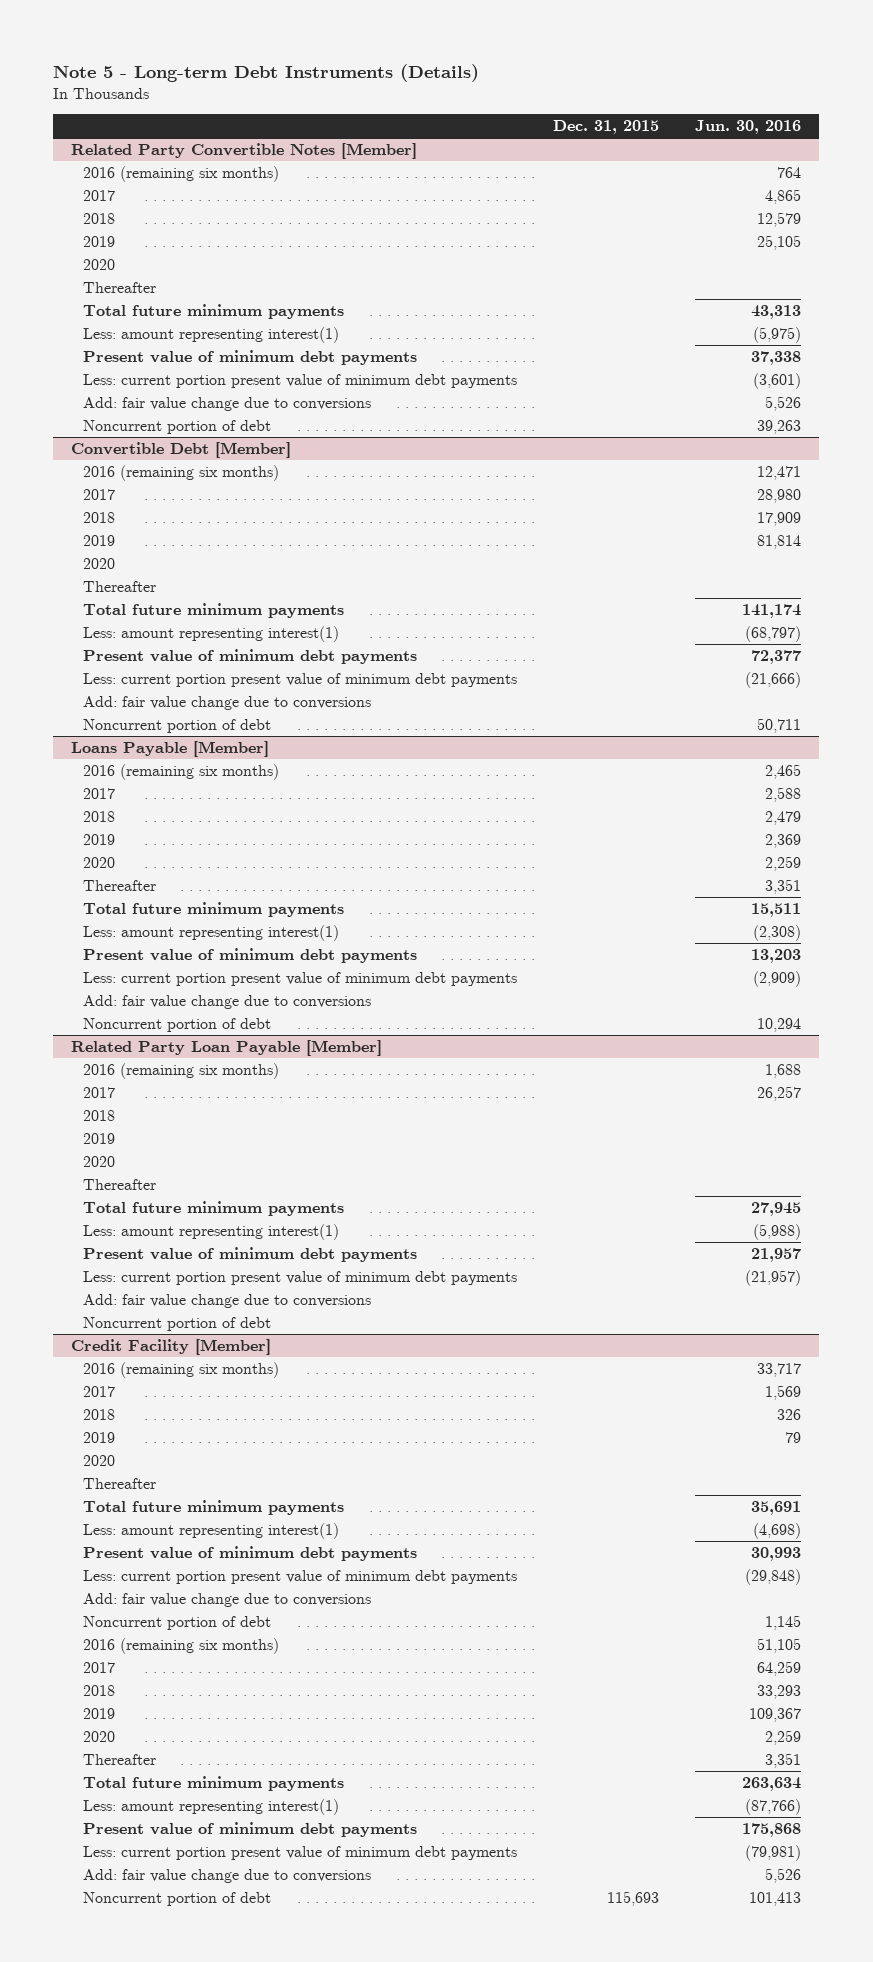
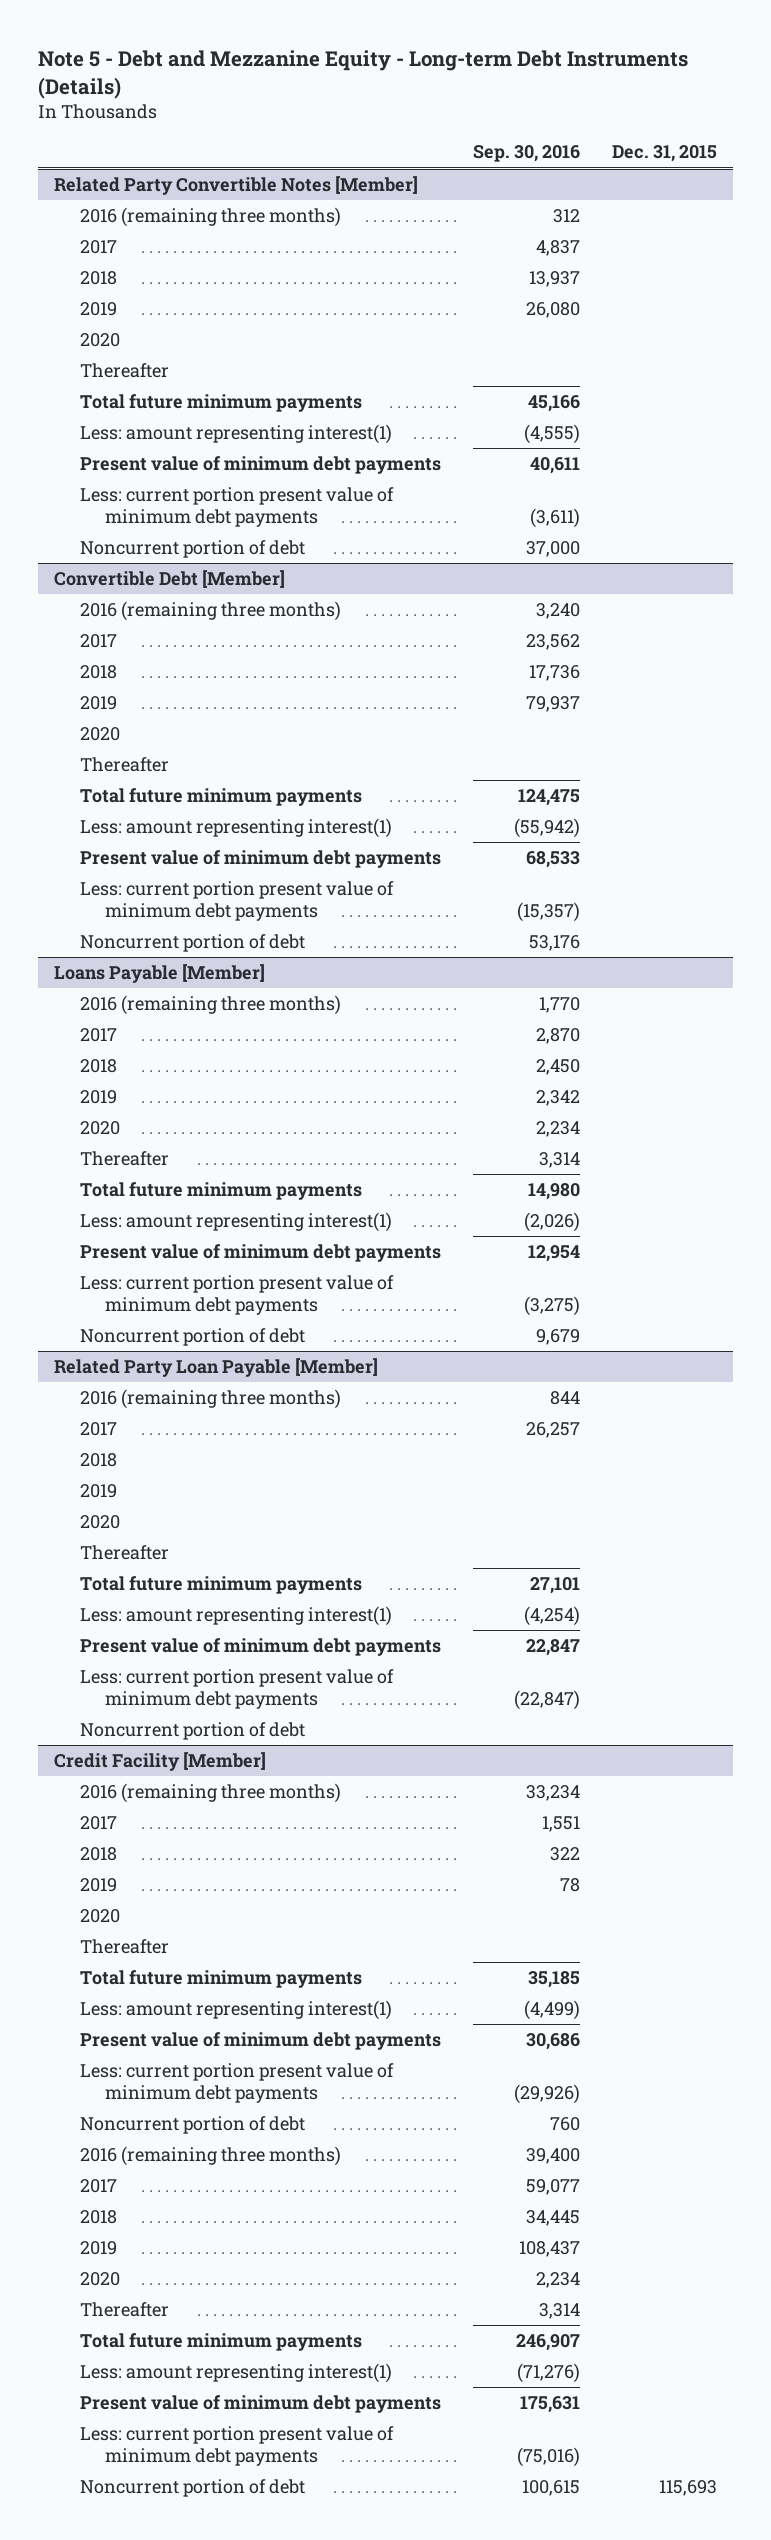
- Note 5 - Long-term Debt Instruments (Details)
+ Note 5 - Debt and Mezzanine Equity - Long-term Debt Instruments (Details)
- | Dec. 31, 2015 | Jun. 30, 2016
+ | Sep. 30, 2016 | Dec. 31, 2015
@ Related Party Convertible Notes [Member]
- 2016 (remaining six months) | | 764
+ 2016 (remaining three months) | 312 |
- Add: fair value change due to conversions | | 5,526
@ Convertible Debt [Member]
- 2016 (remaining six months) | | 12,471
+ 2016 (remaining three months) | 3,240 |
- Add: fair value change due to conversions
@ Loans Payable [Member]
- 2016 (remaining six months) | | 2,465
+ 2016 (remaining three months) | 1,770 |
- Add: fair value change due to conversions
@ Related Party Loan Payable [Member]
- 2016 (remaining six months) | | 1,688
+ 2016 (remaining three months) | 844 |
- Add: fair value change due to conversions
@ Credit Facility [Member]
- 2016 (remaining six months) | | 33,717
+ 2016 (remaining three months) | 33,234 |
- Add: fair value change due to conversions
- 2016 (remaining six months) | | 51,105
+ 2016 (remaining three months) | 39,400 |
- Add: fair value change due to conversions | | 5,526

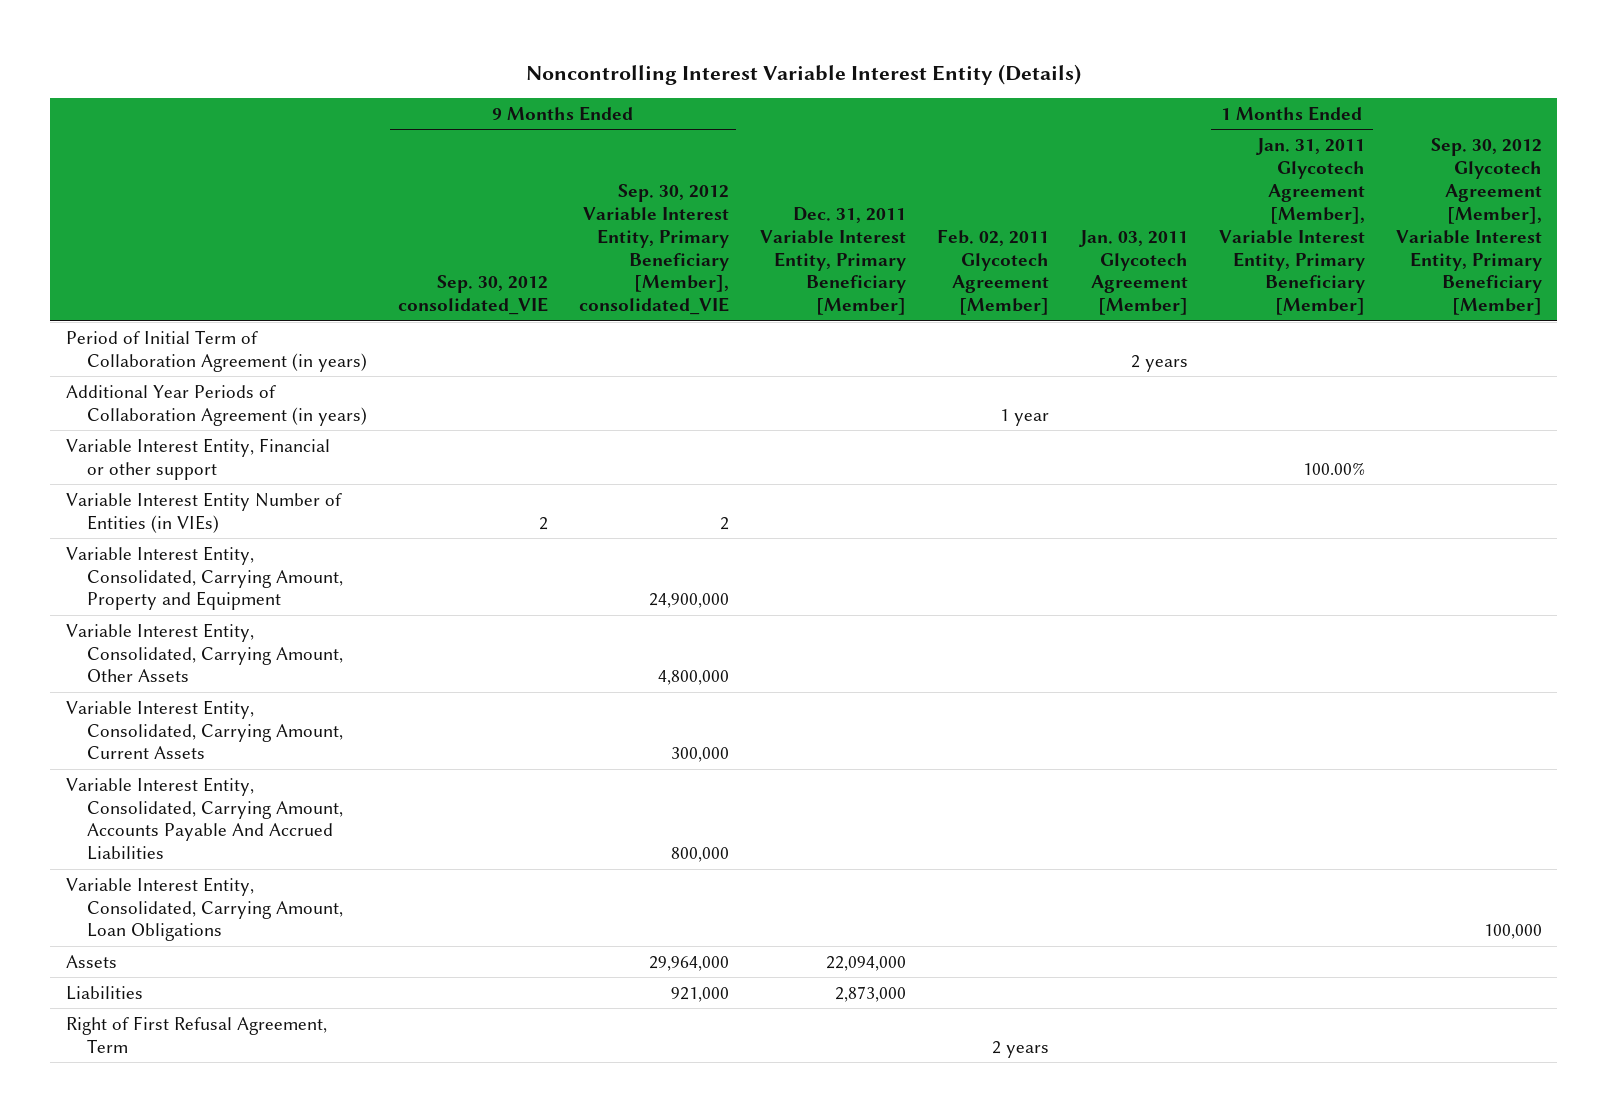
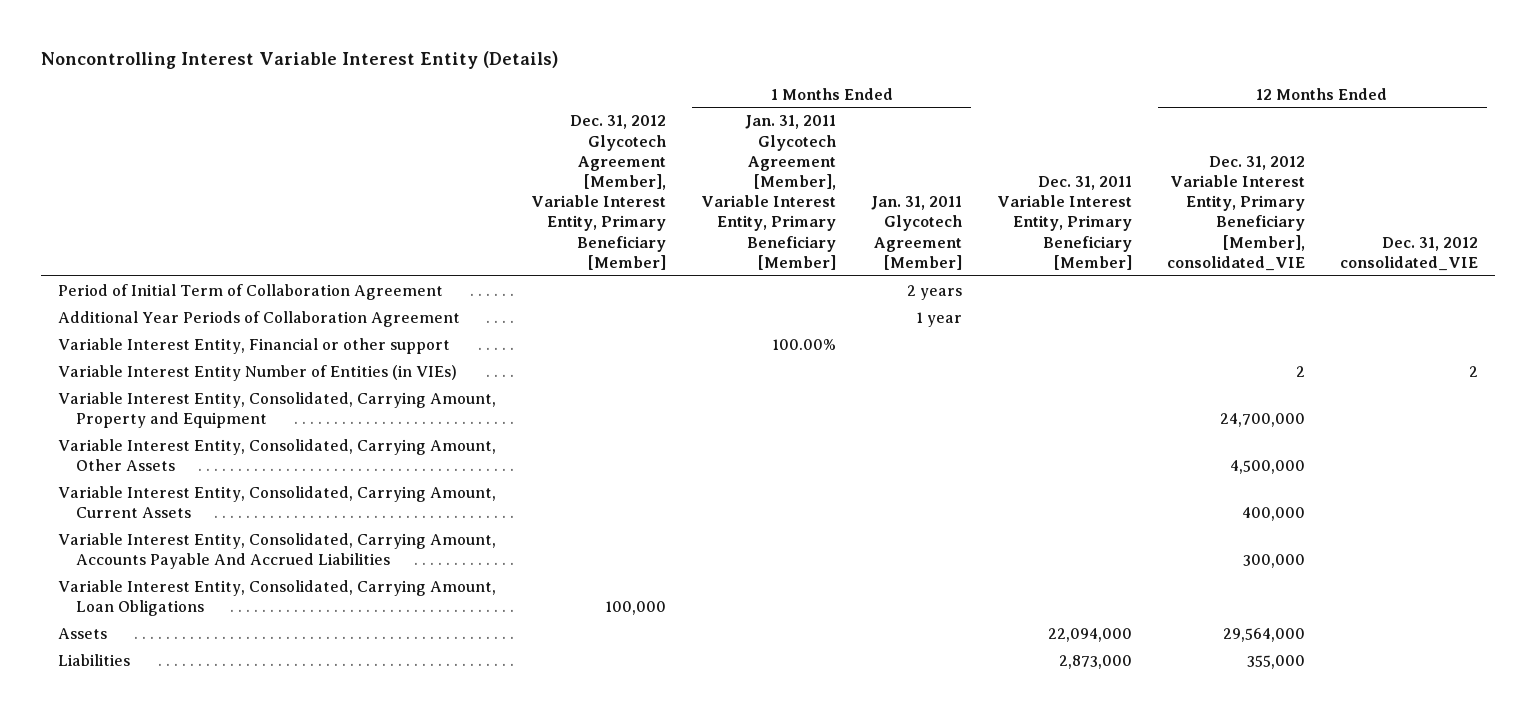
- | 9 Months Ended Sep. 30, 2012 consolidated_VIE | 9 Months Ended Sep. 30, 2012 Variable Interest Entity, Primary Beneficiary [Member], consolidated_VIE | Dec. 31, 2011 Variable Interest Entity, Primary Beneficiary [Member] | Feb. 02, 2011 Glycotech Agreement [Member] | Jan. 03, 2011 Glycotech Agreement [Member] | 1 Months Ended Jan. 31, 2011 Glycotech Agreement [Member], Variable Interest Entity, Primary Beneficiary [Member] | Sep. 30, 2012 Glycotech Agreement [Member], Variable Interest Entity, Primary Beneficiary [Member]
+ | Dec. 31, 2012 Glycotech Agreement [Member], Variable Interest Entity, Primary Beneficiary [Member] | 1 Months Ended Jan. 31, 2011 Glycotech Agreement [Member], Variable Interest Entity, Primary Beneficiary [Member] | 1 Months Ended Jan. 31, 2011 Glycotech Agreement [Member] | Dec. 31, 2011 Variable Interest Entity, Primary Beneficiary [Member] | 12 Months Ended Dec. 31, 2012 Variable Interest Entity, Primary Beneficiary [Member], consolidated_VIE | 12 Months Ended Dec. 31, 2012 consolidated_VIE
- Period of Initial Term of Collaboration Agreement (in years) | | | | | 2 years | |
- Additional Year Periods of Collaboration Agreement (in years) | | | | 1 year | | |
+ Period of Initial Term of Collaboration Agreement | | | 2 years | | |
+ Additional Year Periods of Collaboration Agreement | | | 1 year | | |
- Right of First Refusal Agreement, Term | | | | 2 years | | |

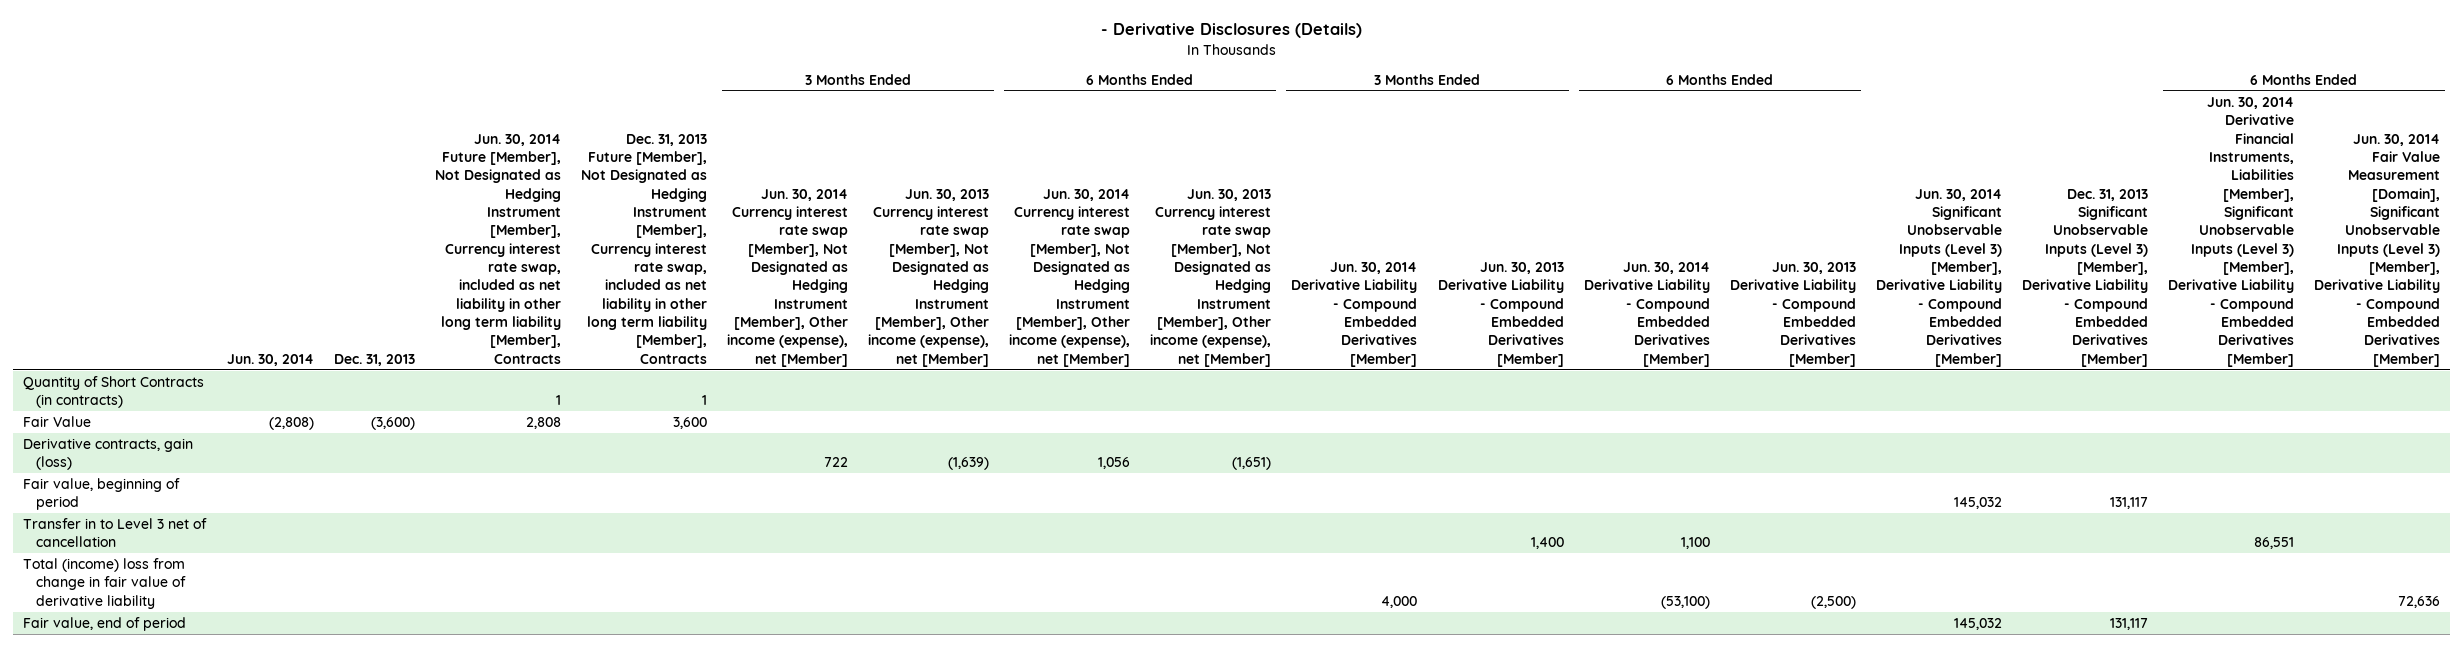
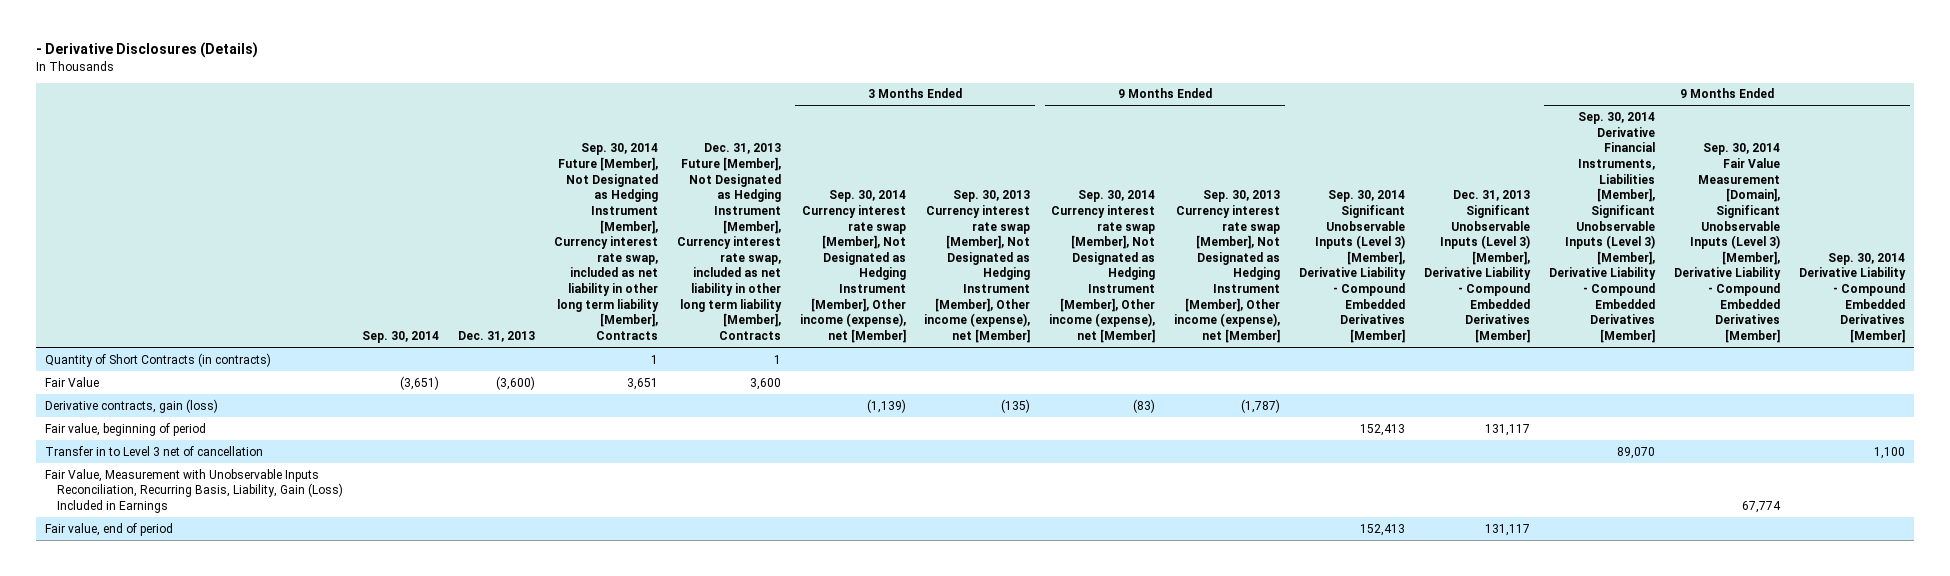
- | Jun. 30, 2014 | Dec. 31, 2013 | Jun. 30, 2014 Future [Member], Not Designated as Hedging Instrument [Member], Currency interest rate swap, included as net liability in other long term liability [Member], Contracts | Dec. 31, 2013 Future [Member], Not Designated as Hedging Instrument [Member], Currency interest rate swap, included as net liability in other long term liability [Member], Contracts | 3 Months Ended Jun. 30, 2014 Currency interest rate swap [Member], Not Designated as Hedging Instrument [Member], Other income (expense), net [Member] | 3 Months Ended Jun. 30, 2013 Currency interest rate swap [Member], Not Designated as Hedging Instrument [Member], Other income (expense), net [Member] | 6 Months Ended Jun. 30, 2014 Currency interest rate swap [Member], Not Designated as Hedging Instrument [Member], Other income (expense), net [Member] | 6 Months Ended Jun. 30, 2013 Currency interest rate swap [Member], Not Designated as Hedging Instrument [Member], Other income (expense), net [Member] | 3 Months Ended Jun. 30, 2014 Derivative Liability - Compound Embedded Derivatives [Member] | 3 Months Ended Jun. 30, 2013 Derivative Liability - Compound Embedded Derivatives [Member] | 6 Months Ended Jun. 30, 2014 Derivative Liability - Compound Embedded Derivatives [Member] | 6 Months Ended Jun. 30, 2013 Derivative Liability - Compound Embedded Derivatives [Member] | Jun. 30, 2014 Significant Unobservable Inputs (Level 3) [Member], Derivative Liability - Compound Embedded Derivatives [Member] | Dec. 31, 2013 Significant Unobservable Inputs (Level 3) [Member], Derivative Liability - Compound Embedded Derivatives [Member] | 6 Months Ended Jun. 30, 2014 Derivative Financial Instruments, Liabilities [Member], Significant Unobservable Inputs (Level 3) [Member], Derivative Liability - Compound Embedded Derivatives [Member] | 6 Months Ended Jun. 30, 2014 Fair Value Measurement [Domain], Significant Unobservable Inputs (Level 3) [Member], Derivative Liability - Compound Embedded Derivatives [Member]
+ | Sep. 30, 2014 | Dec. 31, 2013 | Sep. 30, 2014 Future [Member], Not Designated as Hedging Instrument [Member], Currency interest rate swap, included as net liability in other long term liability [Member], Contracts | Dec. 31, 2013 Future [Member], Not Designated as Hedging Instrument [Member], Currency interest rate swap, included as net liability in other long term liability [Member], Contracts | 3 Months Ended Sep. 30, 2014 Currency interest rate swap [Member], Not Designated as Hedging Instrument [Member], Other income (expense), net [Member] | 3 Months Ended Sep. 30, 2013 Currency interest rate swap [Member], Not Designated as Hedging Instrument [Member], Other income (expense), net [Member] | 9 Months Ended Sep. 30, 2014 Currency interest rate swap [Member], Not Designated as Hedging Instrument [Member], Other income (expense), net [Member] | 9 Months Ended Sep. 30, 2013 Currency interest rate swap [Member], Not Designated as Hedging Instrument [Member], Other income (expense), net [Member] | Sep. 30, 2014 Significant Unobservable Inputs (Level 3) [Member], Derivative Liability - Compound Embedded Derivatives [Member] | Dec. 31, 2013 Significant Unobservable Inputs (Level 3) [Member], Derivative Liability - Compound Embedded Derivatives [Member] | 9 Months Ended Sep. 30, 2014 Derivative Financial Instruments, Liabilities [Member], Significant Unobservable Inputs (Level 3) [Member], Derivative Liability - Compound Embedded Derivatives [Member] | 9 Months Ended Sep. 30, 2014 Fair Value Measurement [Domain], Significant Unobservable Inputs (Level 3) [Member], Derivative Liability - Compound Embedded Derivatives [Member] | 9 Months Ended Sep. 30, 2014 Derivative Liability - Compound Embedded Derivatives [Member]
- Total (income) loss from change in fair value of derivative liability | | | | | | | | | 4,000 | | (53,100) | (2,500) | | | | 72,636
+ Fair Value, Measurement with Unobservable Inputs Reconciliation, Recurring Basis, Liability, Gain (Loss) Included in Earnings | | | | | | | | | | | | 67,774 |

